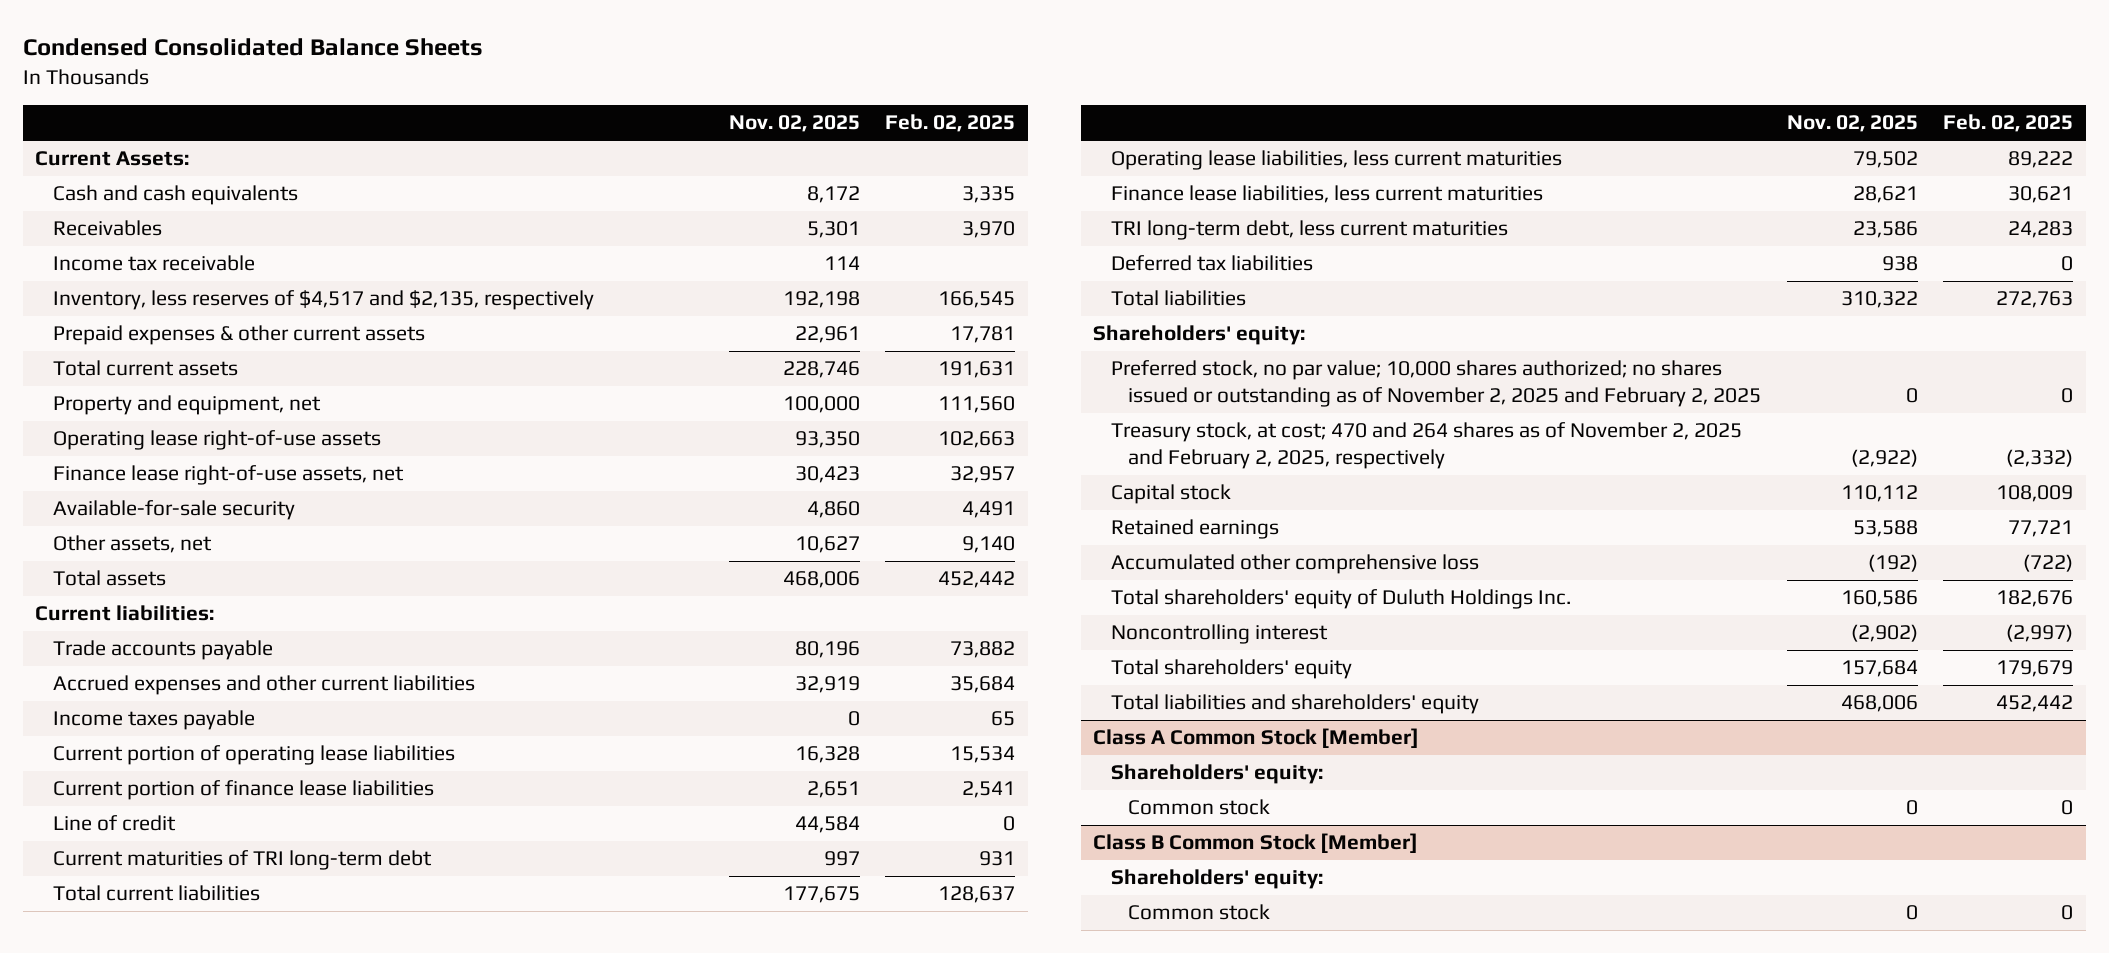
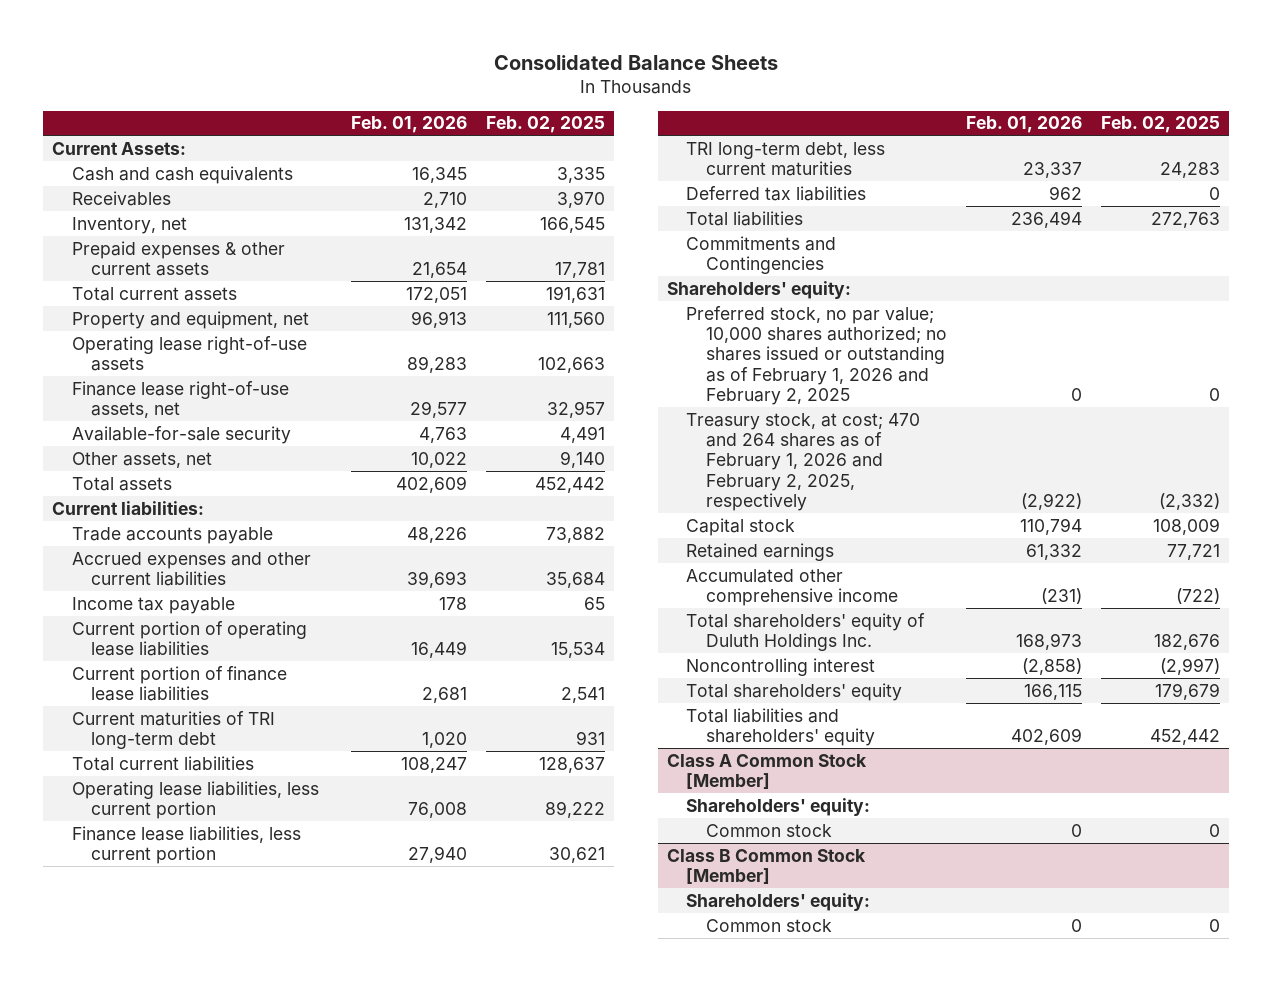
- Condensed Consolidated Balance Sheets
+ Consolidated Balance Sheets
- | Nov. 02, 2025 | Feb. 02, 2025
+ | Feb. 01, 2026 | Feb. 02, 2025
- Income tax receivable | 114 |
- Inventory, less reserves of $4,517 and $2,135, respectively | 192,198 | 166,545
+ Inventory, net | 131,342 | 166,545
- Income taxes payable | 0 | 65
+ Income tax payable | 178 | 65
- Line of credit | 44,584 | 0
- Operating lease liabilities, less current maturities | 79,502 | 89,222
- Finance lease liabilities, less current maturities | 28,621 | 30,621
+ Operating lease liabilities, less current portion | 76,008 | 89,222
+ Finance lease liabilities, less current portion | 27,940 | 30,621
+ Commitments and Contingencies
- Preferred stock, no par value; 10,000 shares authorized; no shares issued or outstanding as of November 2, 2025 and February 2, 2025 | 0 | 0
- Treasury stock, at cost; 470 and 264 shares as of November 2, 2025 and February 2, 2025, respectively | (2,922) | (2,332)
+ Preferred stock, no par value; 10,000 shares authorized; no shares issued or outstanding as of February 1, 2026 and February 2, 2025 | 0 | 0
+ Treasury stock, at cost; 470 and 264 shares as of February 1, 2026 and February 2, 2025, respectively | (2,922) | (2,332)
- Accumulated other comprehensive loss | (192) | (722)
+ Accumulated other comprehensive income | (231) | (722)

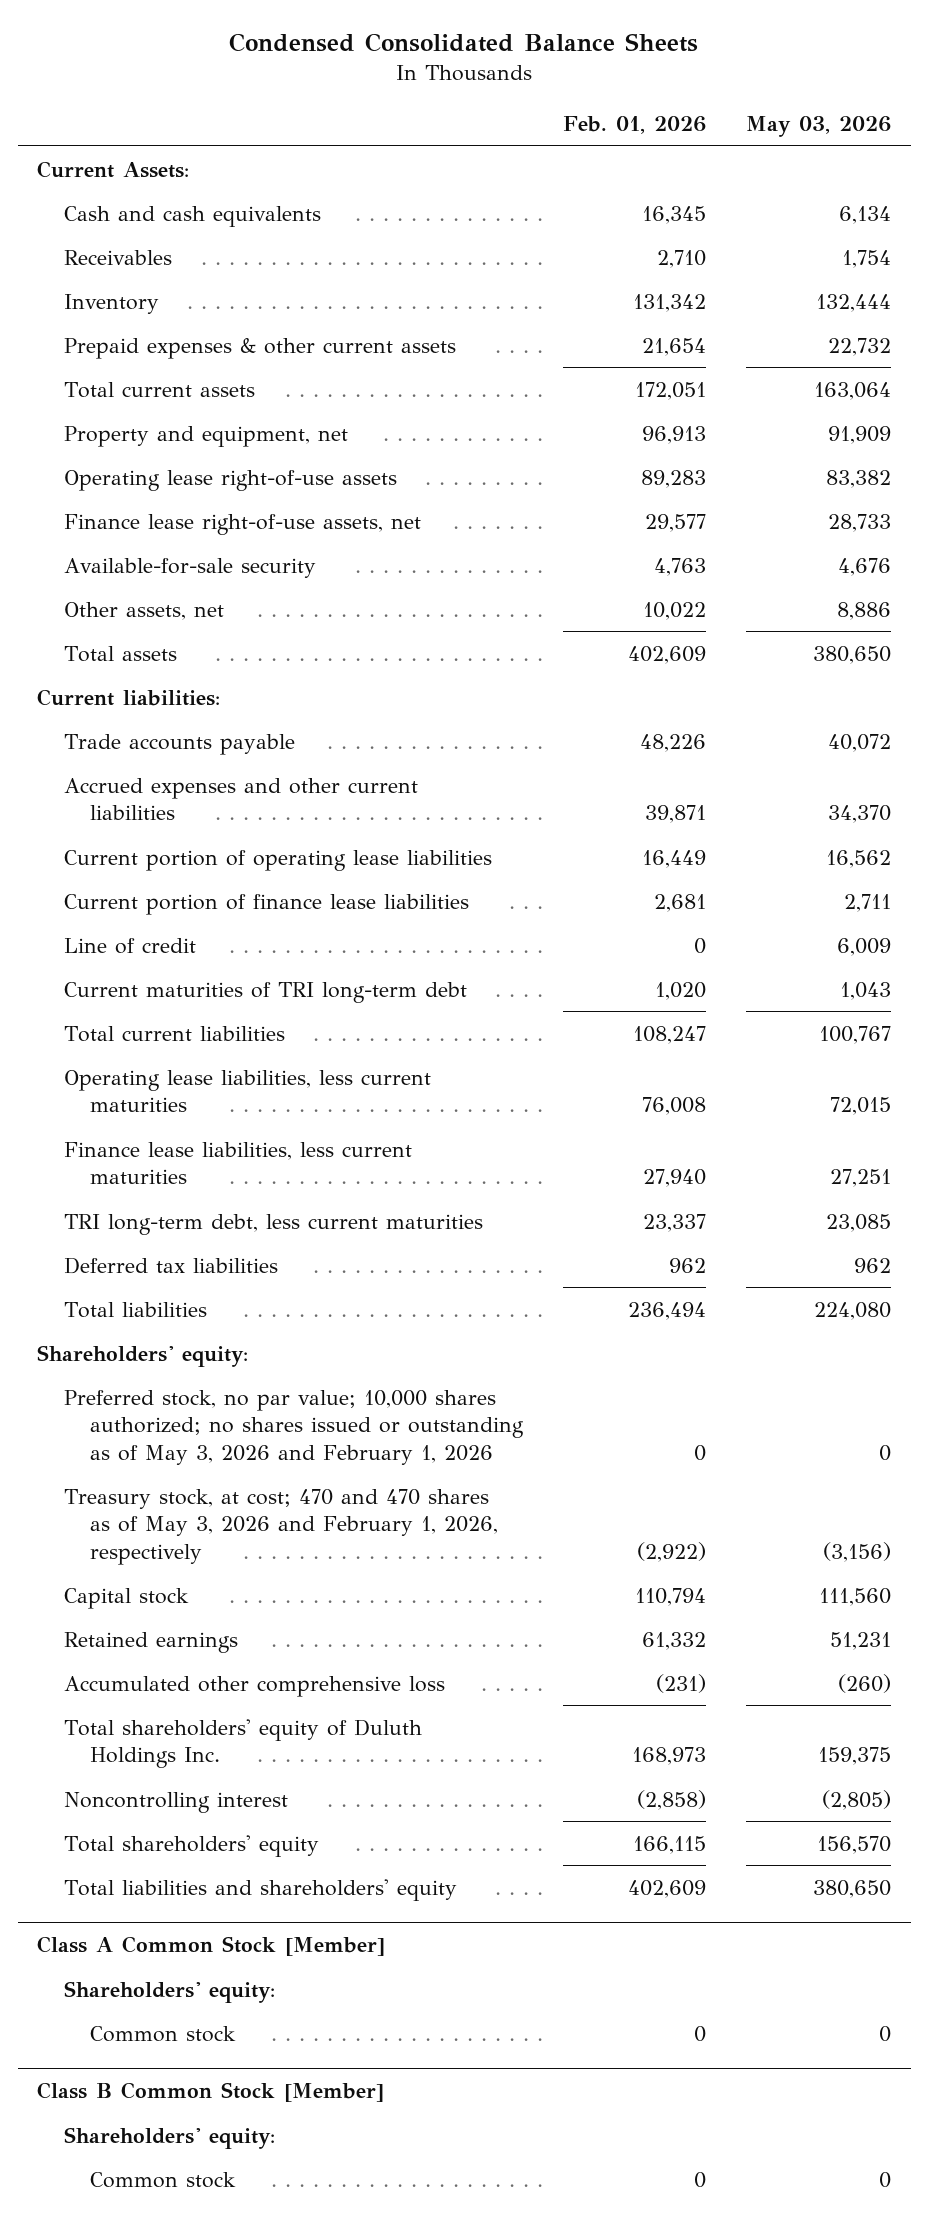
- Consolidated Balance Sheets
+ Condensed Consolidated Balance Sheets
- | Feb. 01, 2026 | Feb. 02, 2025
+ | Feb. 01, 2026 | May 03, 2026
- Inventory, net | 131,342 | 166,545
+ Inventory | 131,342 | 132,444
- Accrued expenses and other current liabilities | 39,693 | 35,684
- Income tax payable | 178 | 65
+ Accrued expenses and other current liabilities | 39,871 | 34,370
+ Line of credit | 0 | 6,009
- Operating lease liabilities, less current portion | 76,008 | 89,222
- Finance lease liabilities, less current portion | 27,940 | 30,621
+ Operating lease liabilities, less current maturities | 76,008 | 72,015
+ Finance lease liabilities, less current maturities | 27,940 | 27,251
- Commitments and Contingencies
- Preferred stock, no par value; 10,000 shares authorized; no shares issued or outstanding as of February 1, 2026 and February 2, 2025 | 0 | 0
- Treasury stock, at cost; 470 and 264 shares as of February 1, 2026 and February 2, 2025, respectively | (2,922) | (2,332)
+ Preferred stock, no par value; 10,000 shares authorized; no shares issued or outstanding as of May 3, 2026 and February 1, 2026 | 0 | 0
+ Treasury stock, at cost; 470 and 470 shares as of May 3, 2026 and February 1, 2026, respectively | (2,922) | (3,156)
- Accumulated other comprehensive income | (231) | (722)
+ Accumulated other comprehensive loss | (231) | (260)

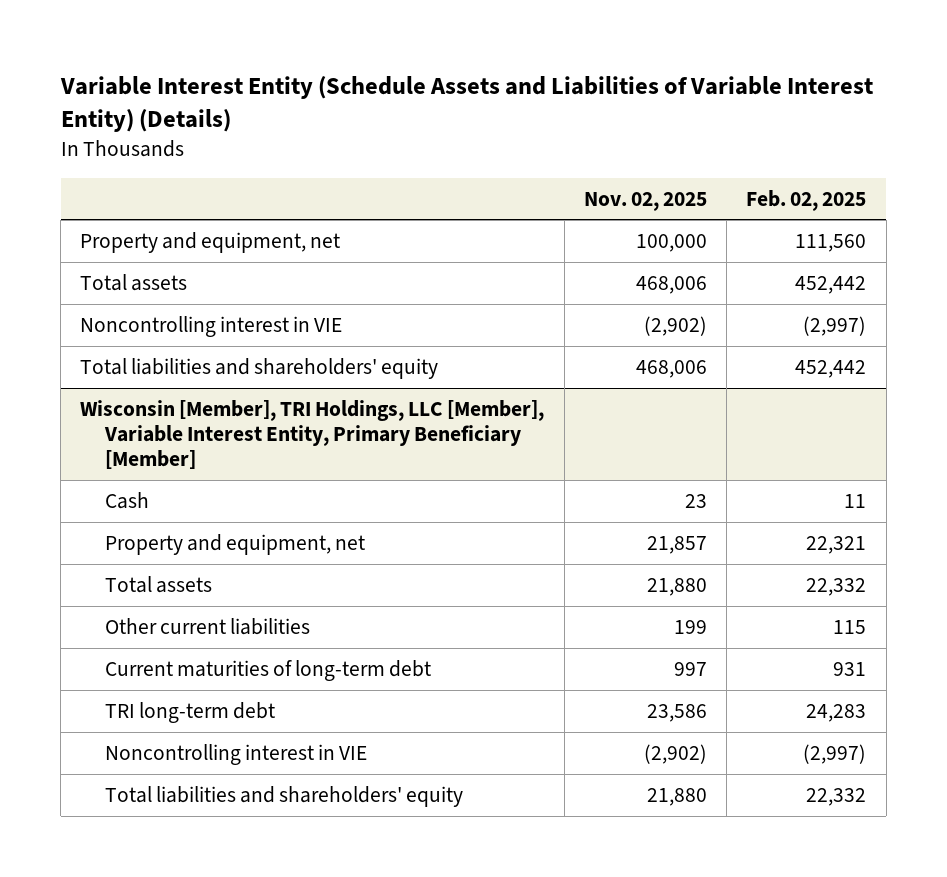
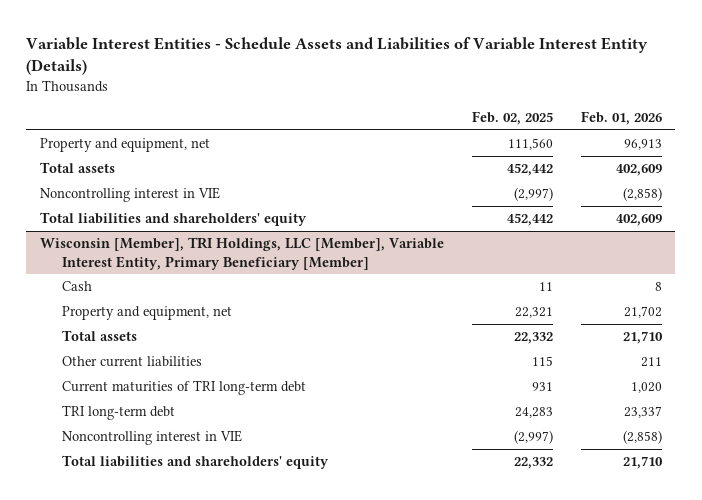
- Variable Interest Entity (Schedule Assets and Liabilities of Variable Interest Entity) (Details)
+ Variable Interest Entities - Schedule Assets and Liabilities of Variable Interest Entity (Details)
- | Nov. 02, 2025 | Feb. 02, 2025
+ | Feb. 02, 2025 | Feb. 01, 2026
@ Wisconsin [Member], TRI Holdings, LLC [Member], Variable Interest Entity, Primary Beneficiary [Member]
- Current maturities of long-term debt | 997 | 931
+ Current maturities of TRI long-term debt | 931 | 1,020

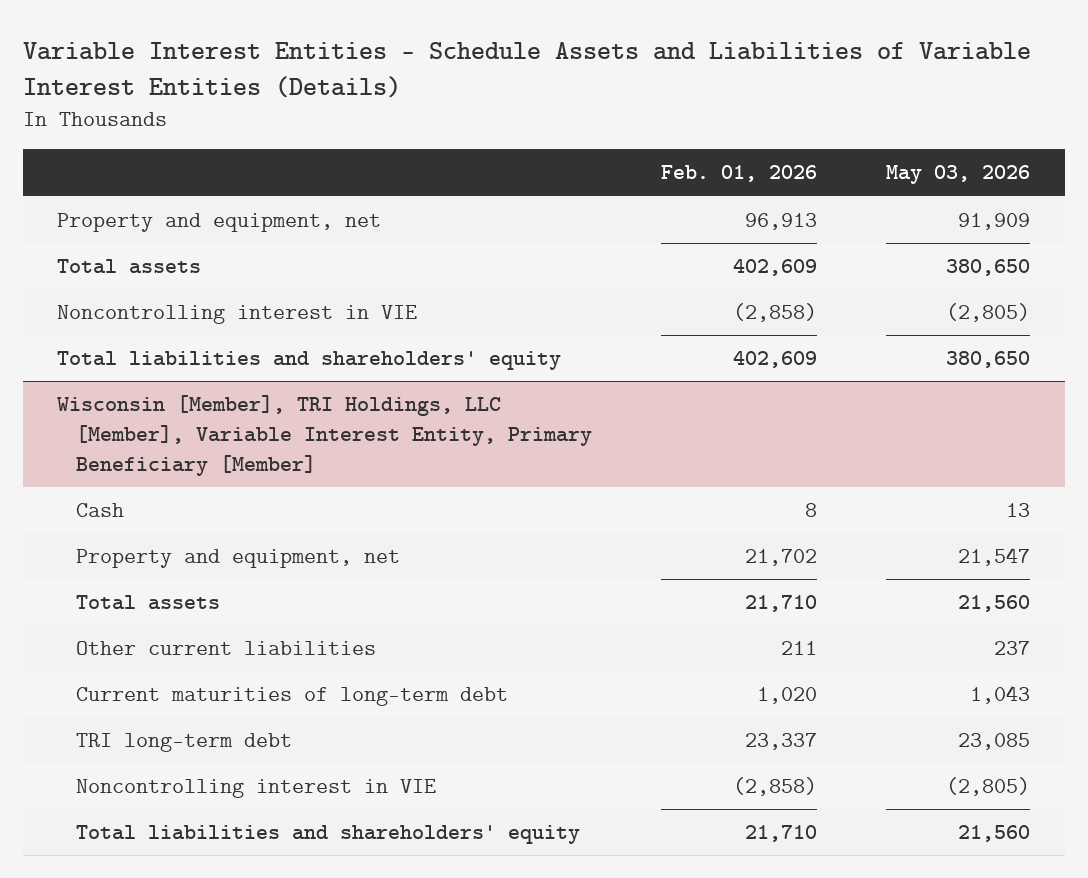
- Variable Interest Entities - Schedule Assets and Liabilities of Variable Interest Entity (Details)
+ Variable Interest Entities - Schedule Assets and Liabilities of Variable Interest Entities (Details)
- | Feb. 02, 2025 | Feb. 01, 2026
+ | Feb. 01, 2026 | May 03, 2026
@ Wisconsin [Member], TRI Holdings, LLC [Member], Variable Interest Entity, Primary Beneficiary [Member]
- Current maturities of TRI long-term debt | 931 | 1,020
+ Current maturities of long-term debt | 1,020 | 1,043

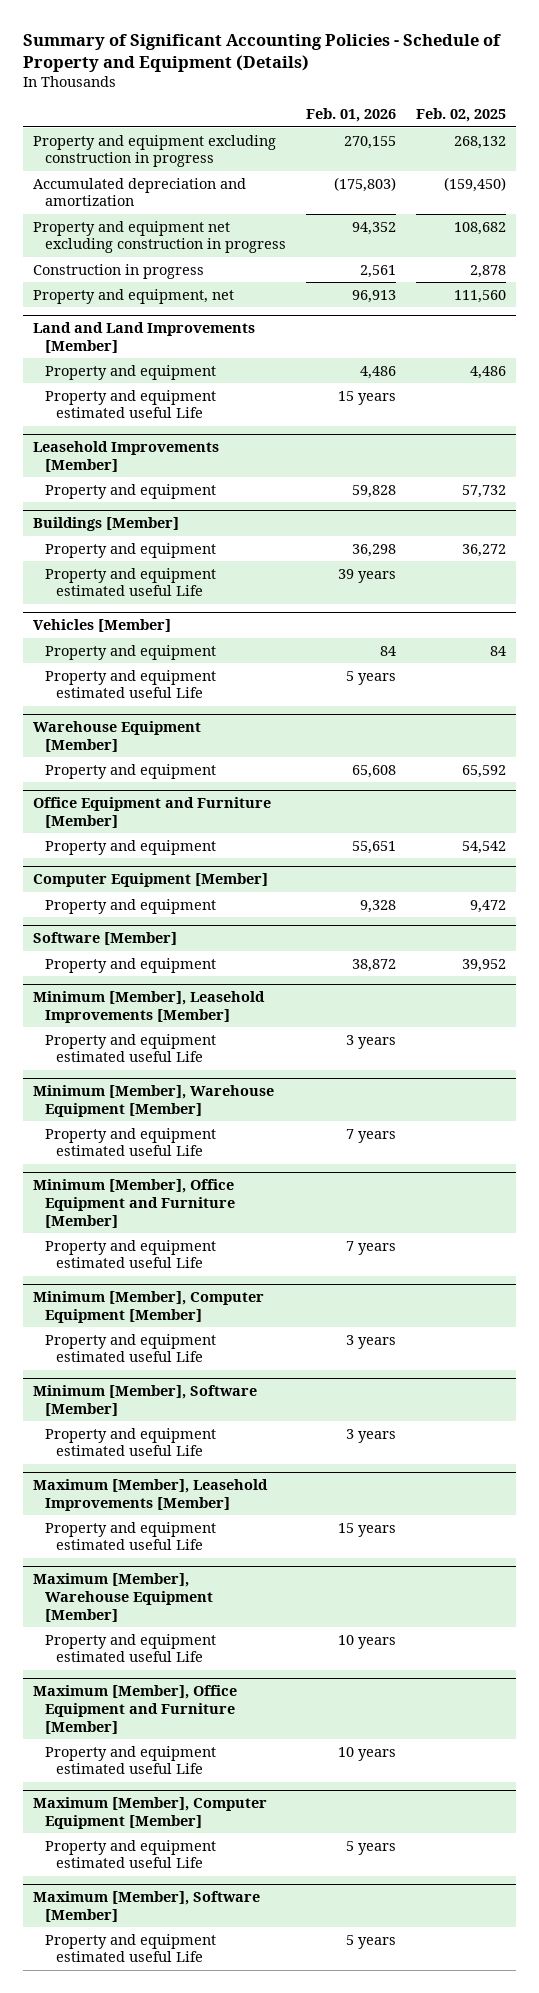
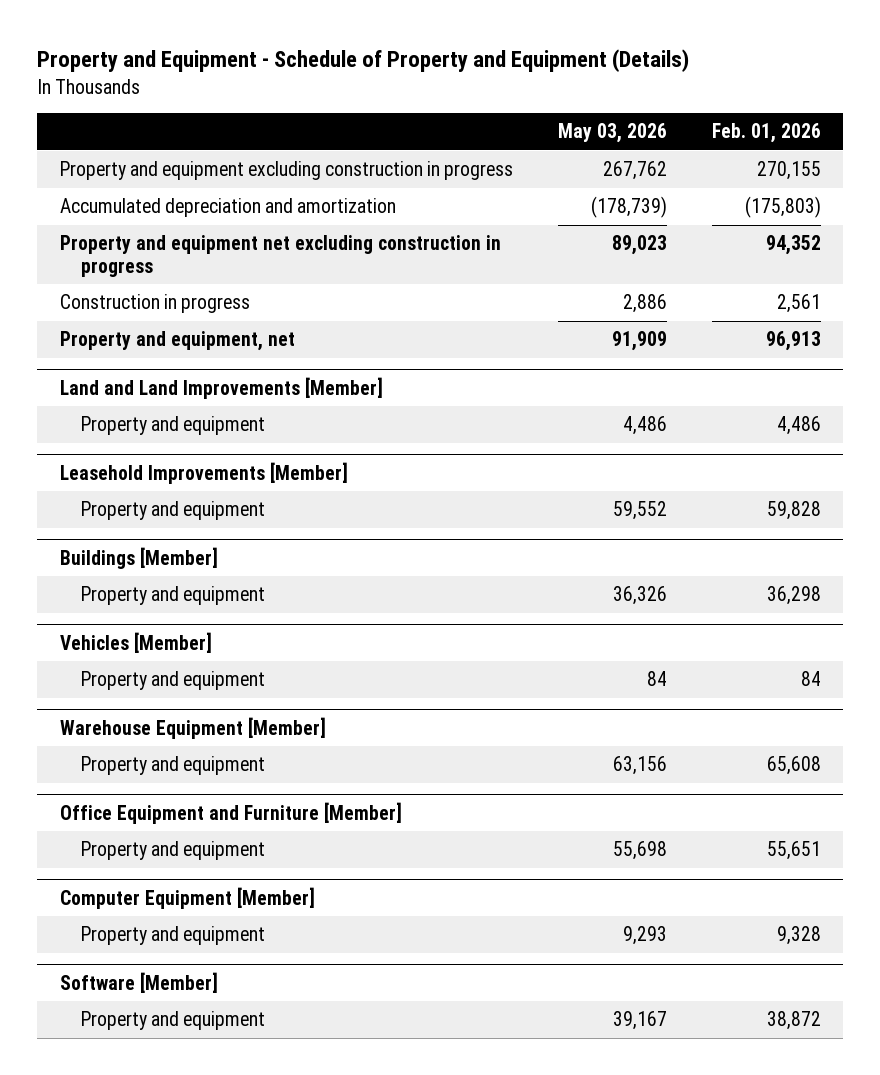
- Summary of Significant Accounting Policies - Schedule of Property and Equipment (Details)
+ Property and Equipment - Schedule of Property and Equipment (Details)
- | Feb. 01, 2026 | Feb. 02, 2025
+ | May 03, 2026 | Feb. 01, 2026
@ Land and Land Improvements [Member]
- Property and equipment estimated useful Life | 15 years |
@ Buildings [Member]
- Property and equipment estimated useful Life | 39 years |
@ Vehicles [Member]
- Property and equipment estimated useful Life | 5 years |
- Minimum [Member], Leasehold Improvements [Member]
- Property and equipment estimated useful Life | 3 years |
- Minimum [Member], Warehouse Equipment [Member]
- Property and equipment estimated useful Life | 7 years |
- Minimum [Member], Office Equipment and Furniture [Member]
- Property and equipment estimated useful Life | 7 years |
- Minimum [Member], Computer Equipment [Member]
- Property and equipment estimated useful Life | 3 years |
- Minimum [Member], Software [Member]
- Property and equipment estimated useful Life | 3 years |
- Maximum [Member], Leasehold Improvements [Member]
- Property and equipment estimated useful Life | 15 years |
- Maximum [Member], Warehouse Equipment [Member]
- Property and equipment estimated useful Life | 10 years |
- Maximum [Member], Office Equipment and Furniture [Member]
- Property and equipment estimated useful Life | 10 years |
- Maximum [Member], Computer Equipment [Member]
- Property and equipment estimated useful Life | 5 years |
- Maximum [Member], Software [Member]
- Property and equipment estimated useful Life | 5 years |

